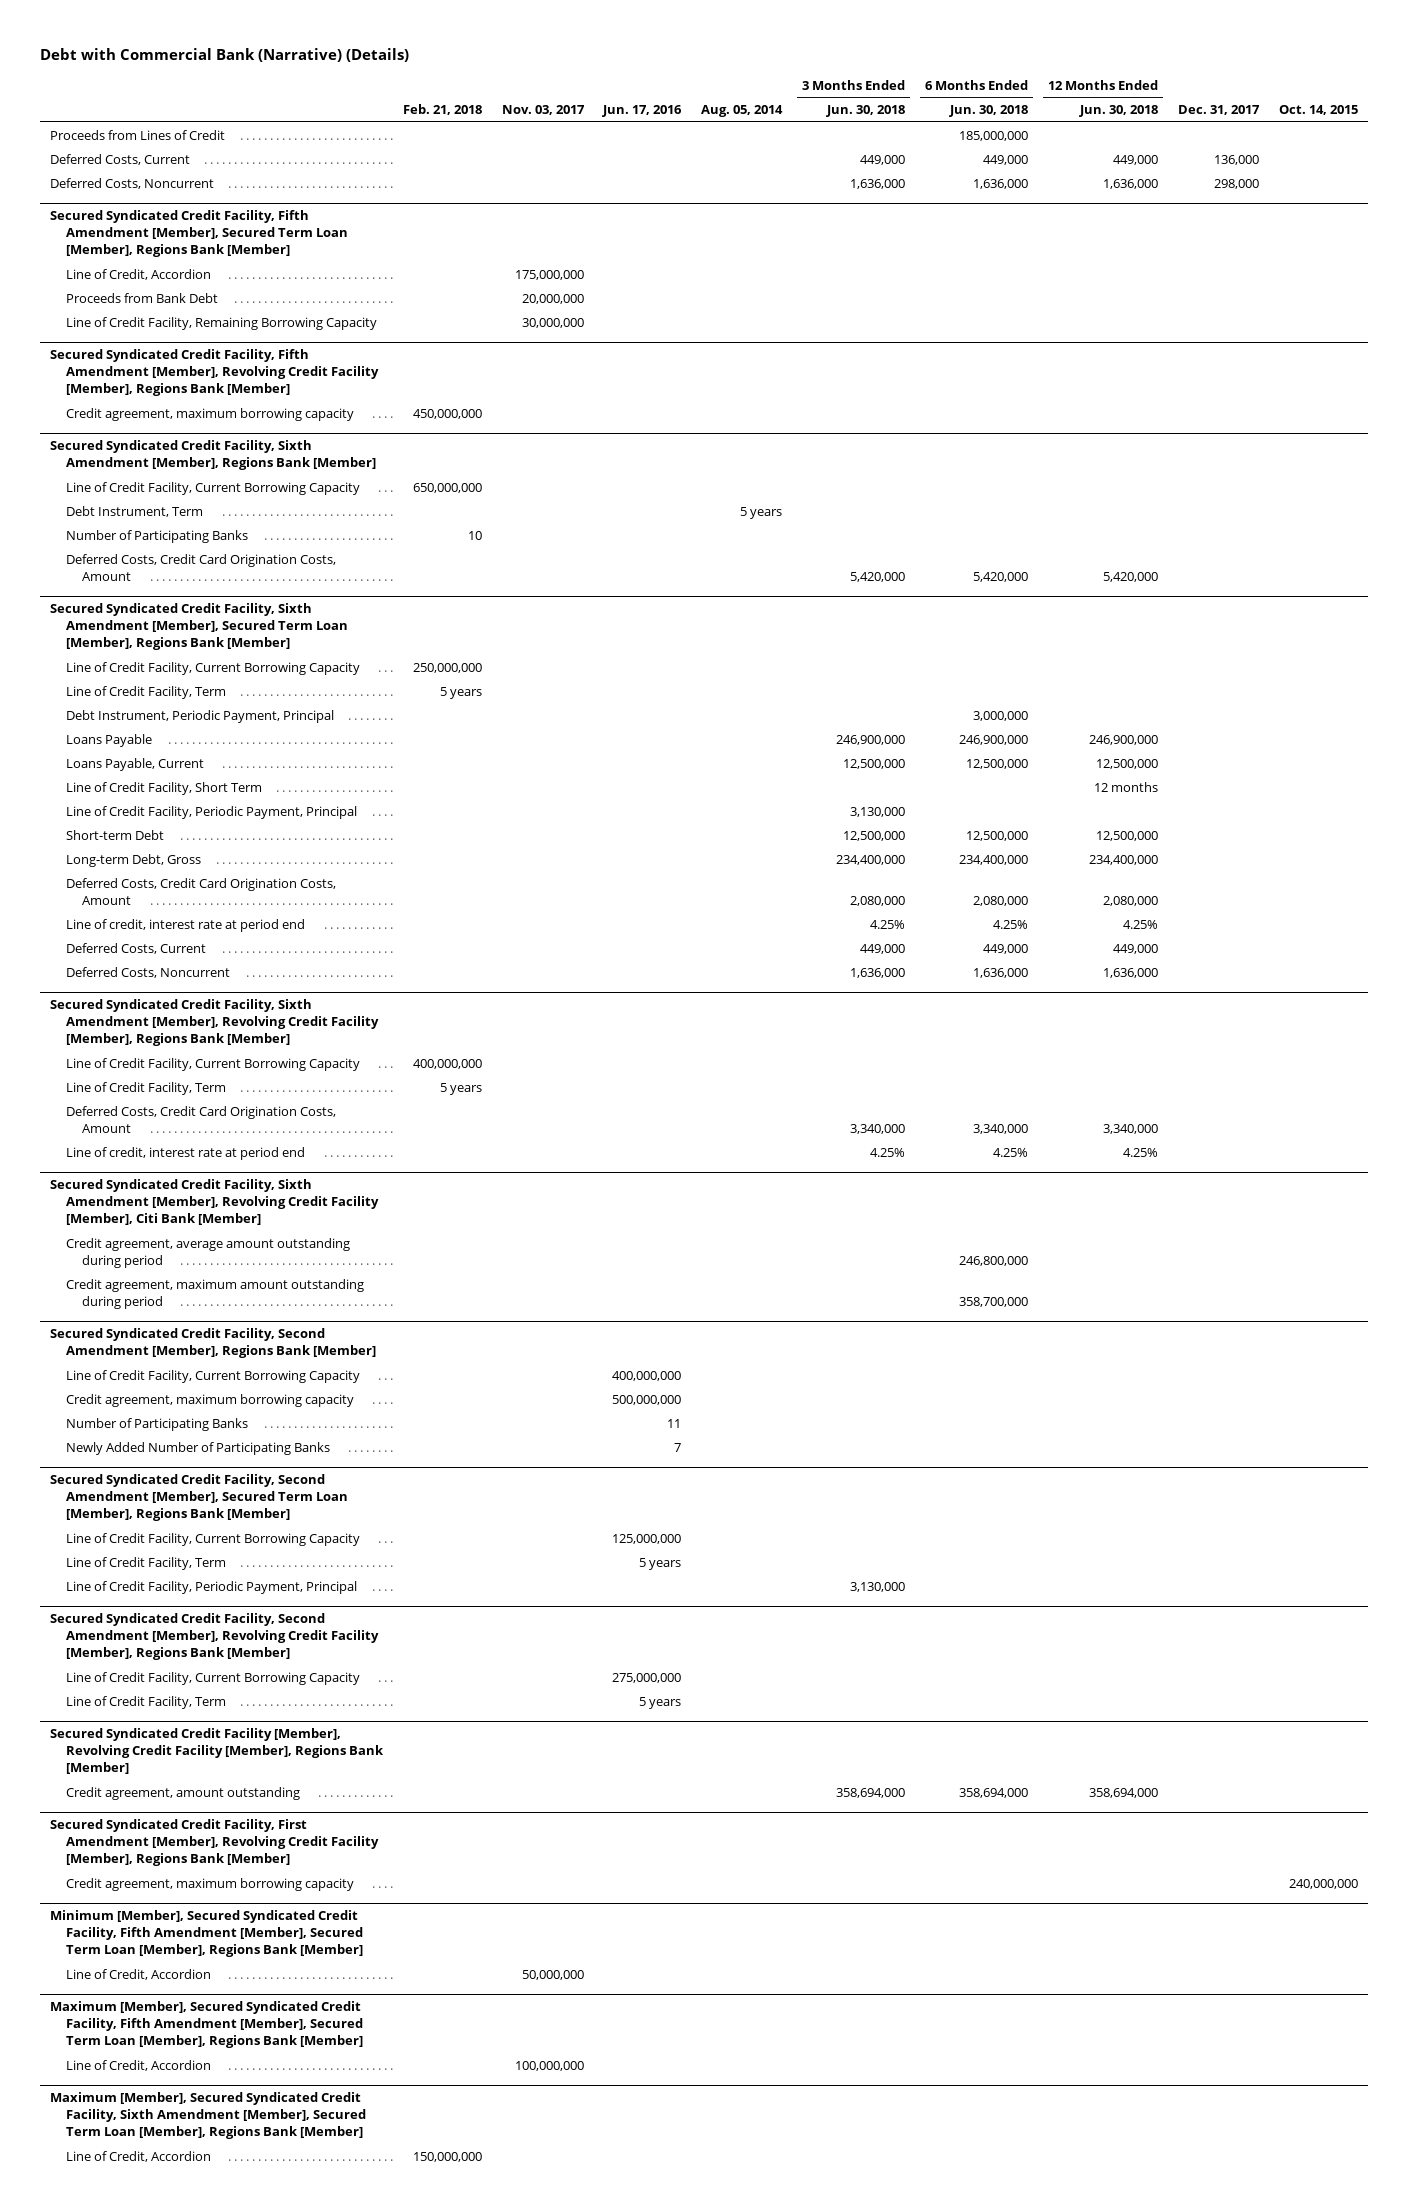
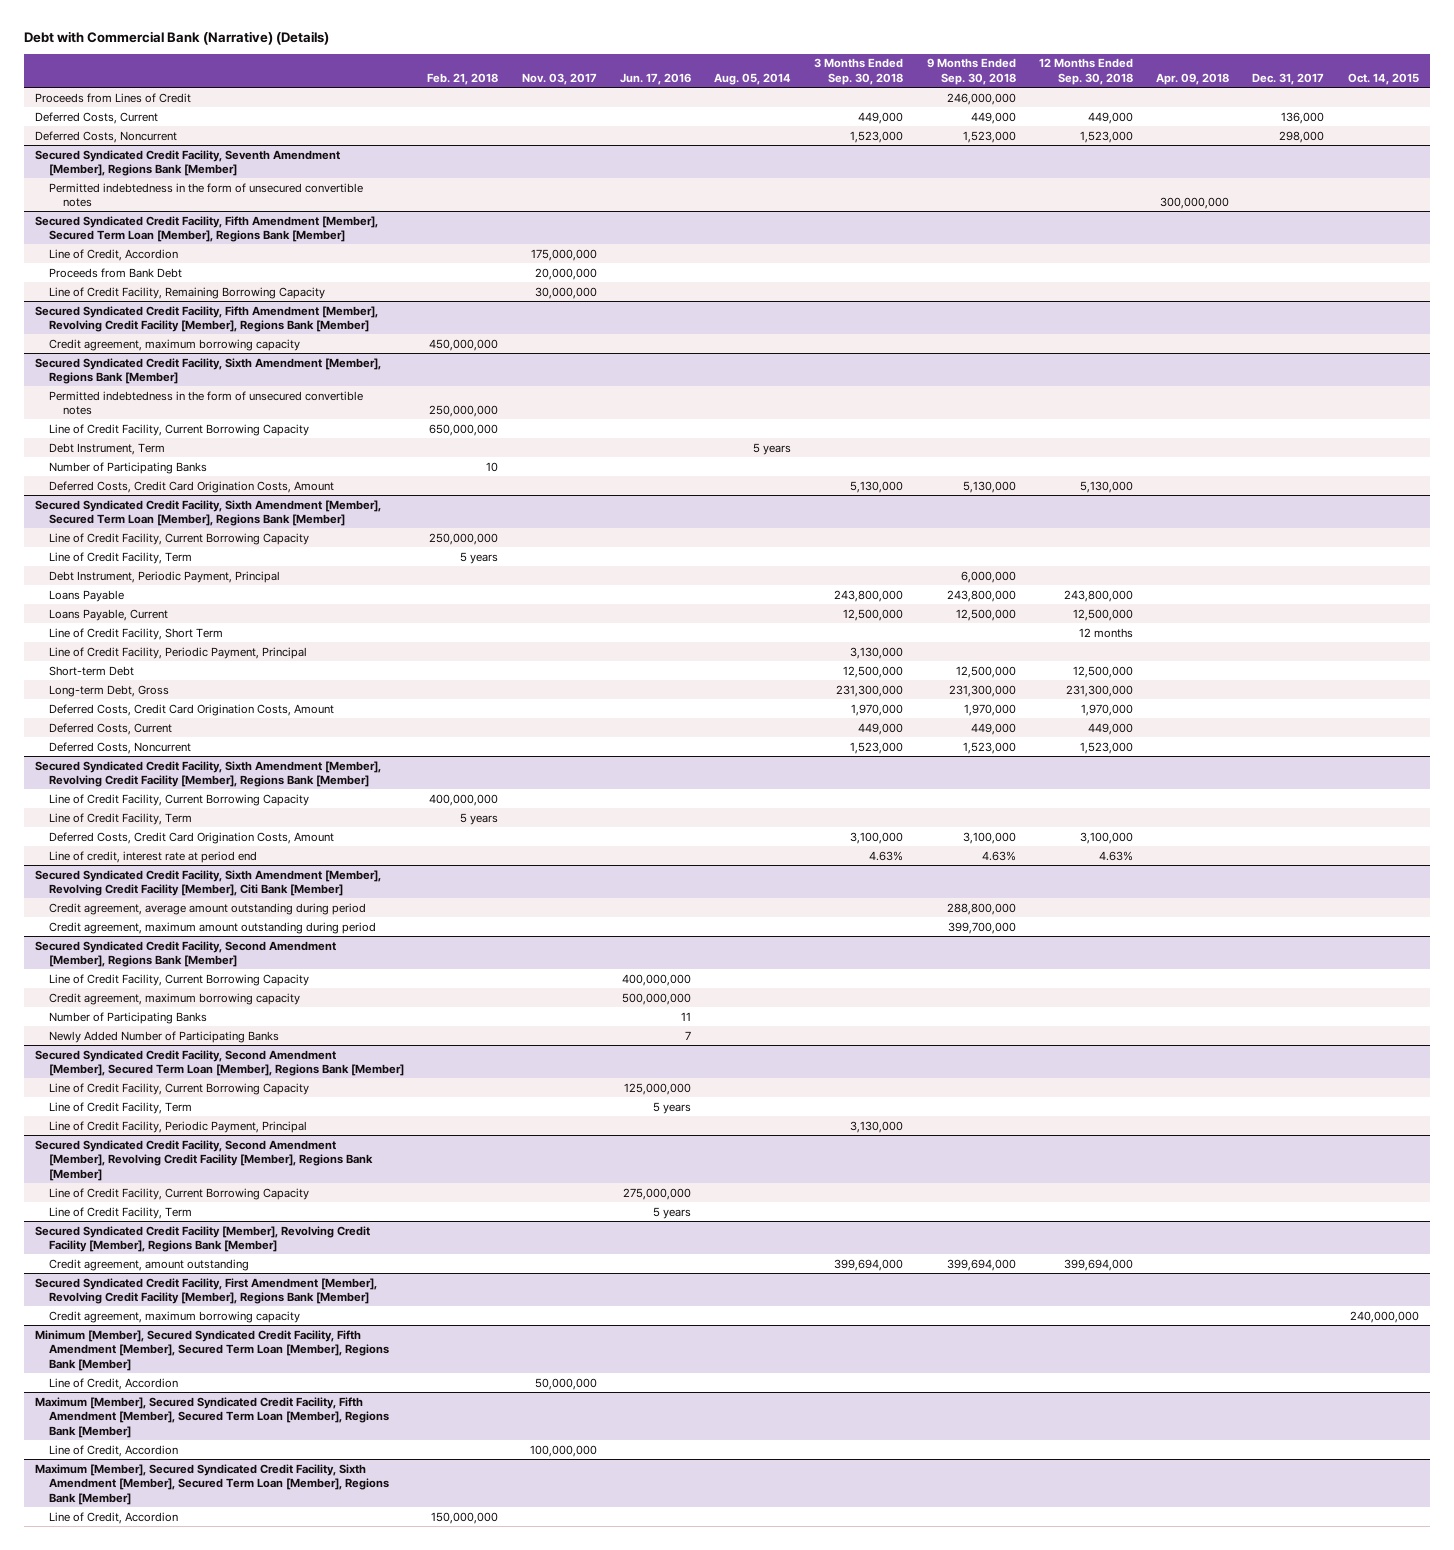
- | Feb. 21, 2018 | Nov. 03, 2017 | Jun. 17, 2016 | Aug. 05, 2014 | 3 Months Ended Jun. 30, 2018 | 6 Months Ended Jun. 30, 2018 | 12 Months Ended Jun. 30, 2018 | Dec. 31, 2017 | Oct. 14, 2015
+ | Feb. 21, 2018 | Nov. 03, 2017 | Jun. 17, 2016 | Aug. 05, 2014 | 3 Months Ended Sep. 30, 2018 | 9 Months Ended Sep. 30, 2018 | 12 Months Ended Sep. 30, 2018 | Apr. 09, 2018 | Dec. 31, 2017 | Oct. 14, 2015
+ Secured Syndicated Credit Facility, Seventh Amendment [Member], Regions Bank [Member]
+ Permitted indebtedness in the form of unsecured convertible notes | | | | | | | | 300,000,000 | |
@ Secured Syndicated Credit Facility, Sixth Amendment [Member], Regions Bank [Member]
+ Permitted indebtedness in the form of unsecured convertible notes | 250,000,000 | | | | | | | | |
@ Secured Syndicated Credit Facility, Sixth Amendment [Member], Secured Term Loan [Member], Regions Bank [Member]
- Line of credit, interest rate at period end | | | | | 4.25% | 4.25% | 4.25% | |

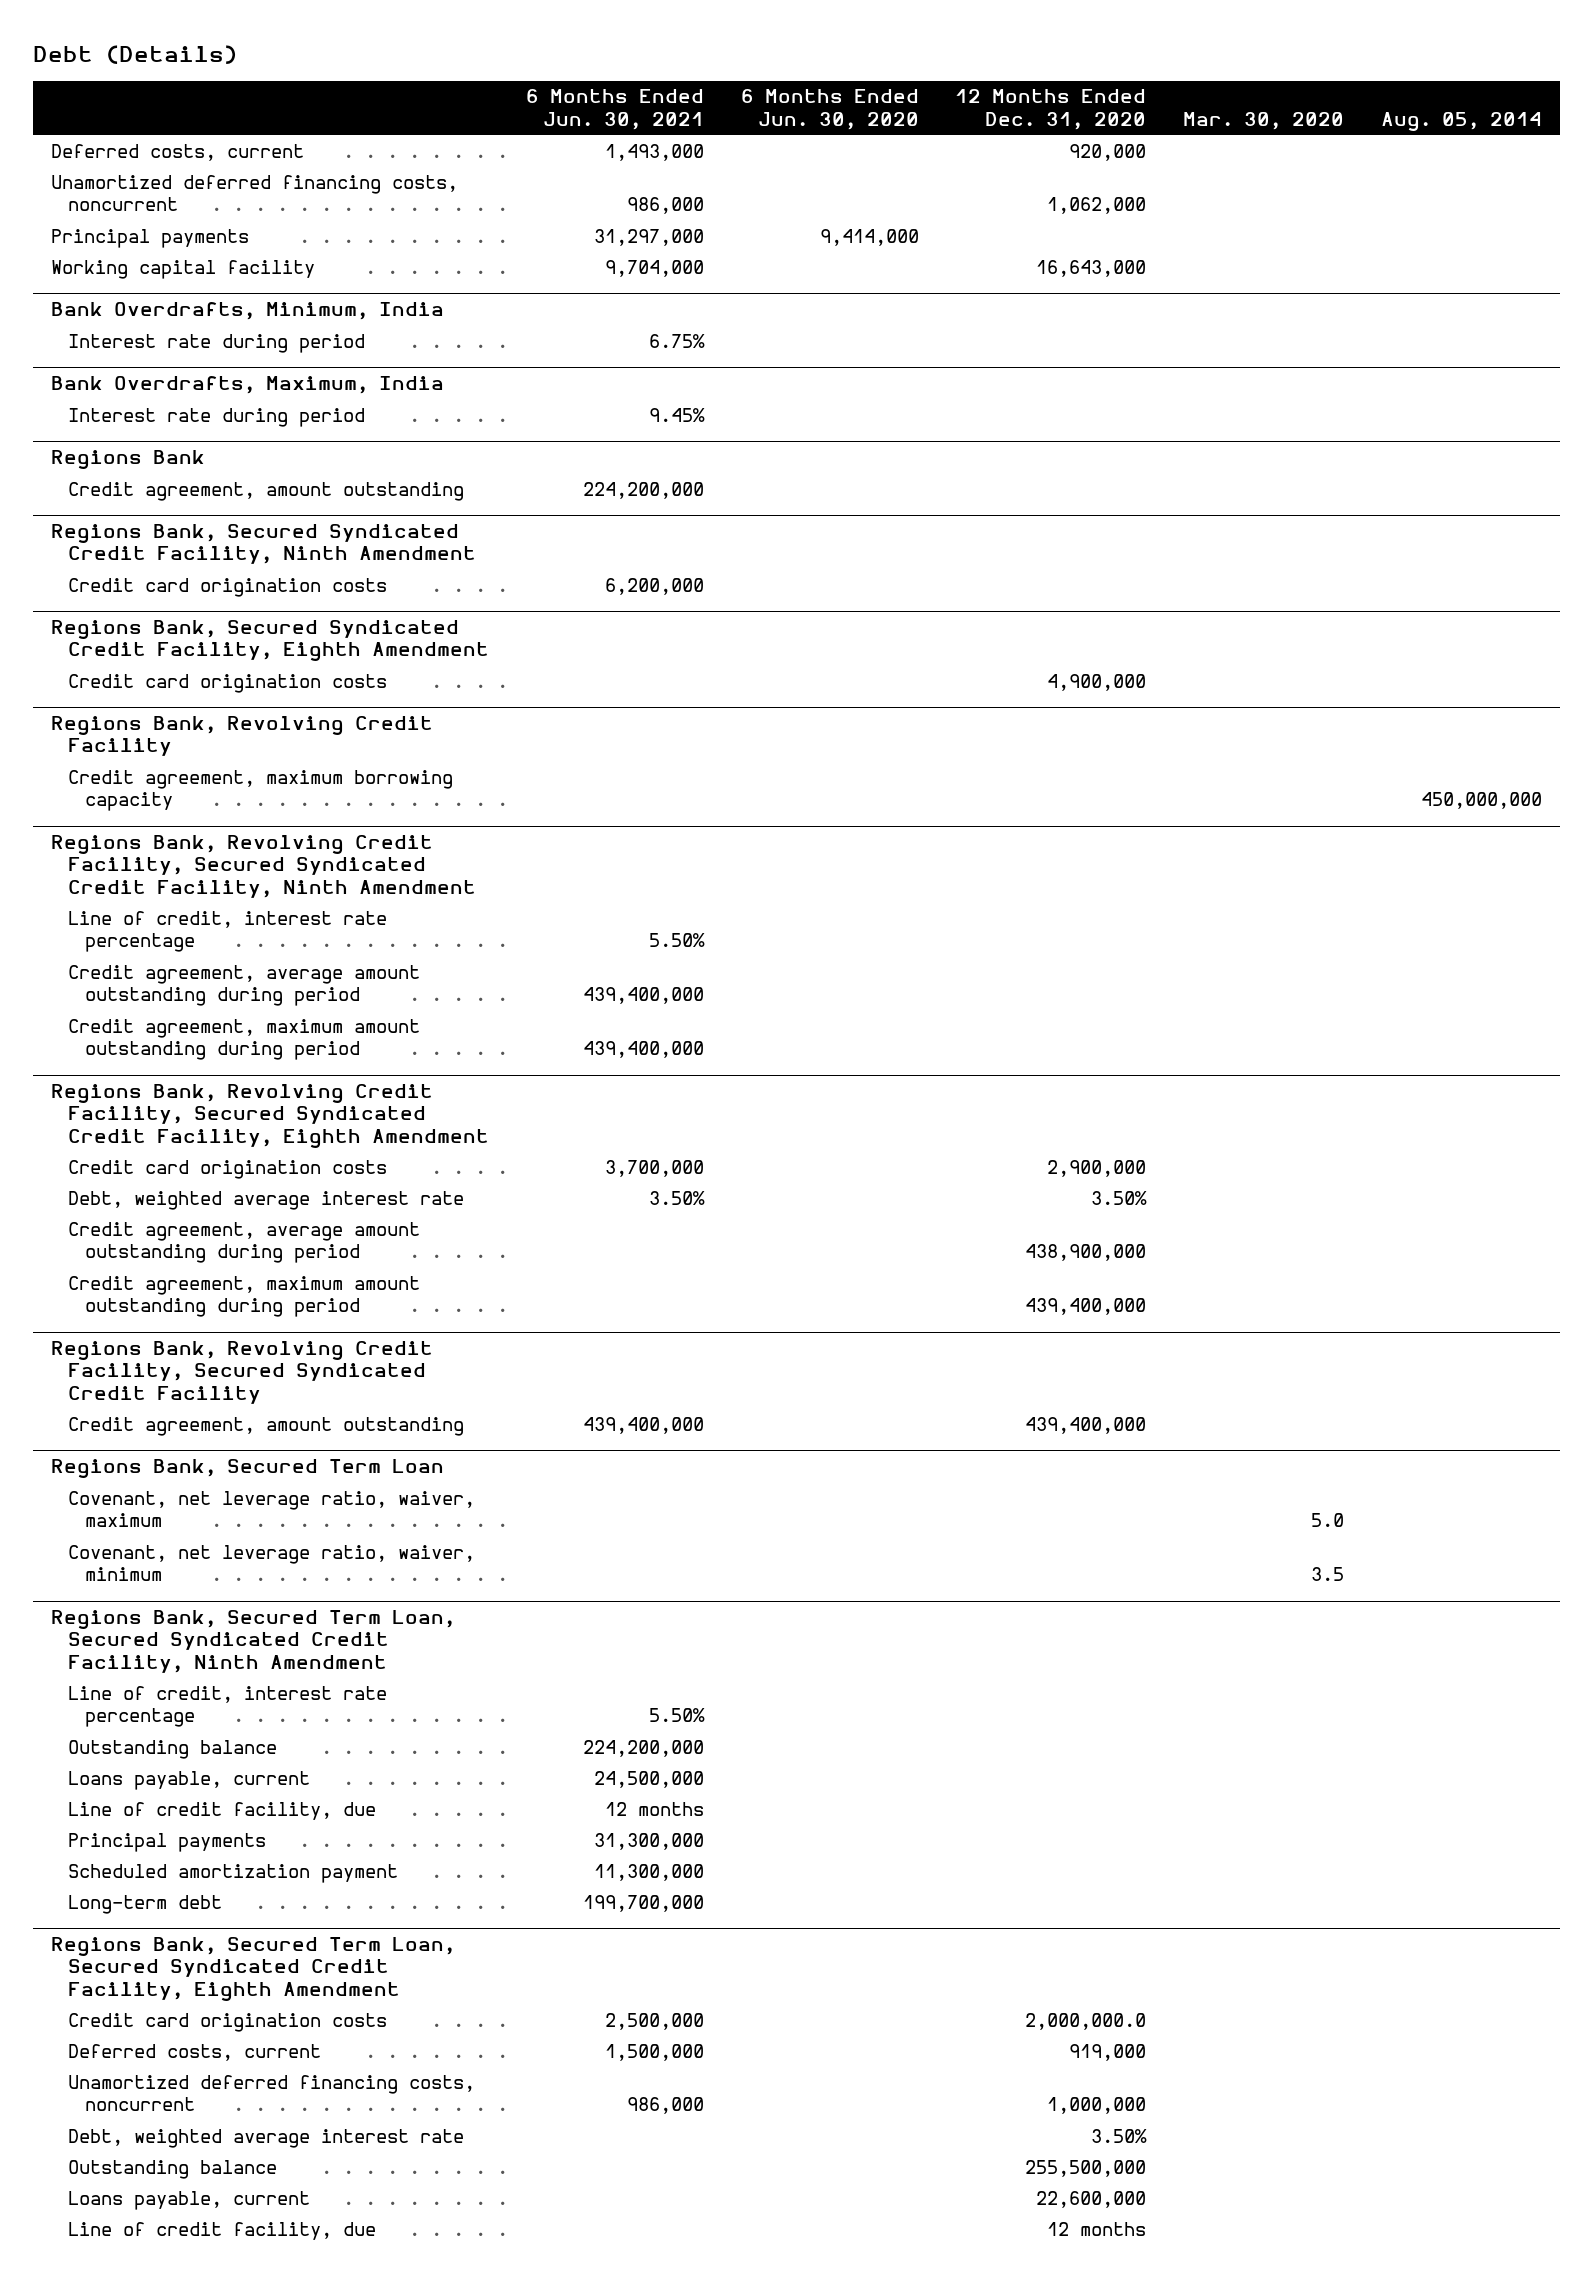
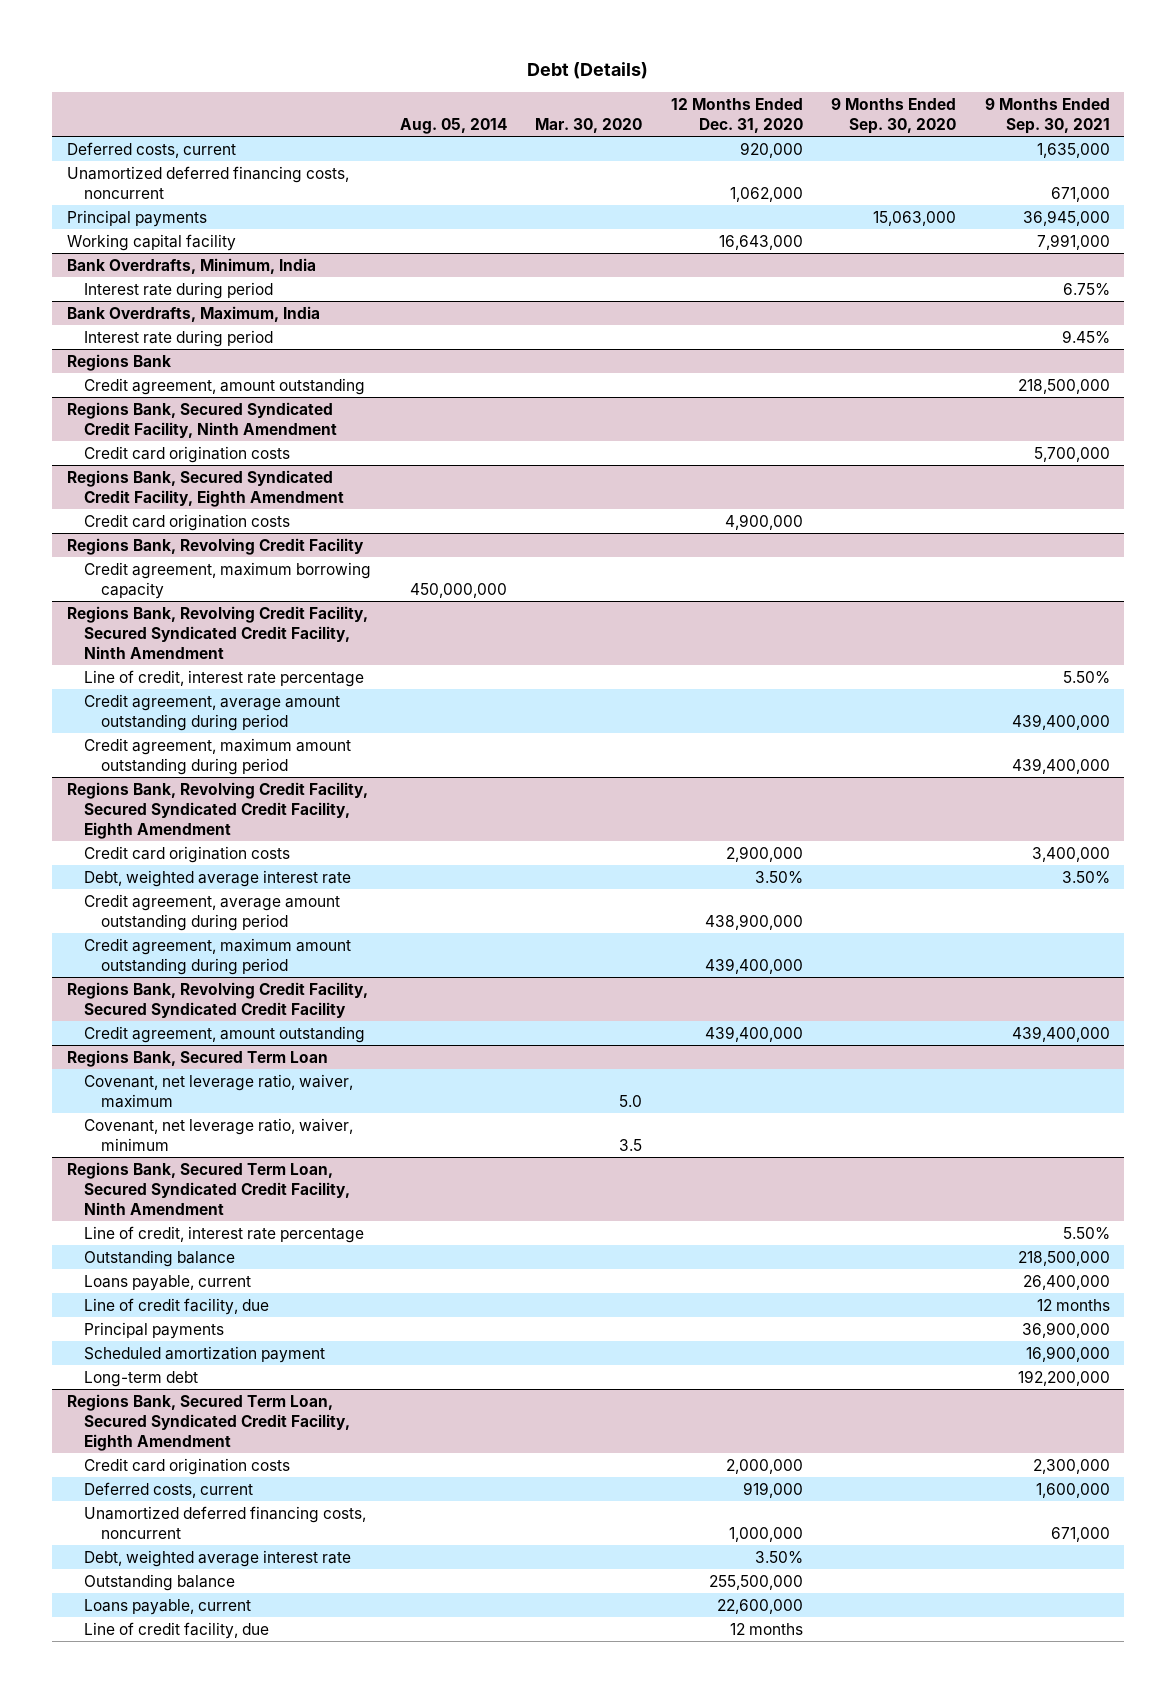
- | 6 Months Ended Jun. 30, 2021 | 6 Months Ended Jun. 30, 2020 | 12 Months Ended Dec. 31, 2020 | Mar. 30, 2020 | Aug. 05, 2014
+ | Aug. 05, 2014 | Mar. 30, 2020 | 12 Months Ended Dec. 31, 2020 | 9 Months Ended Sep. 30, 2020 | 9 Months Ended Sep. 30, 2021
@ Regions Bank, Secured Term Loan, Secured Syndicated Credit Facility, Eighth Amendment
- Credit card origination costs | 2,500,000 | | 2,000,000.0 | |
+ Credit card origination costs | | | 2,000,000 | | 2,300,000

